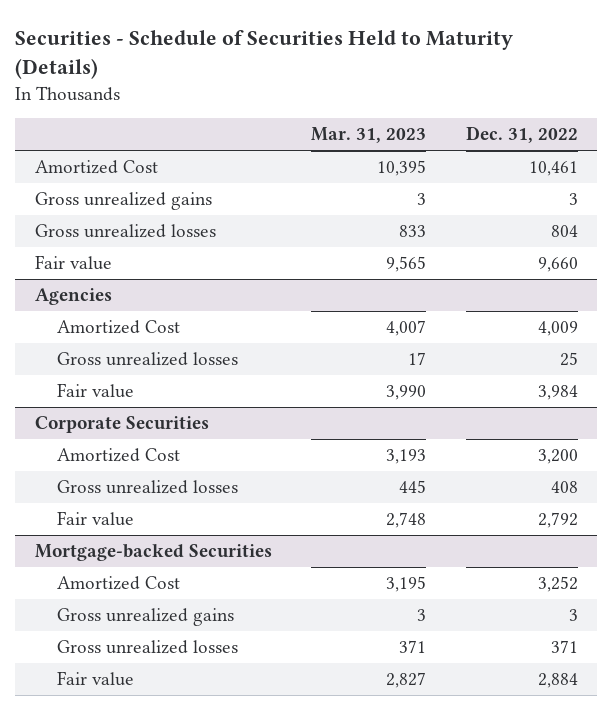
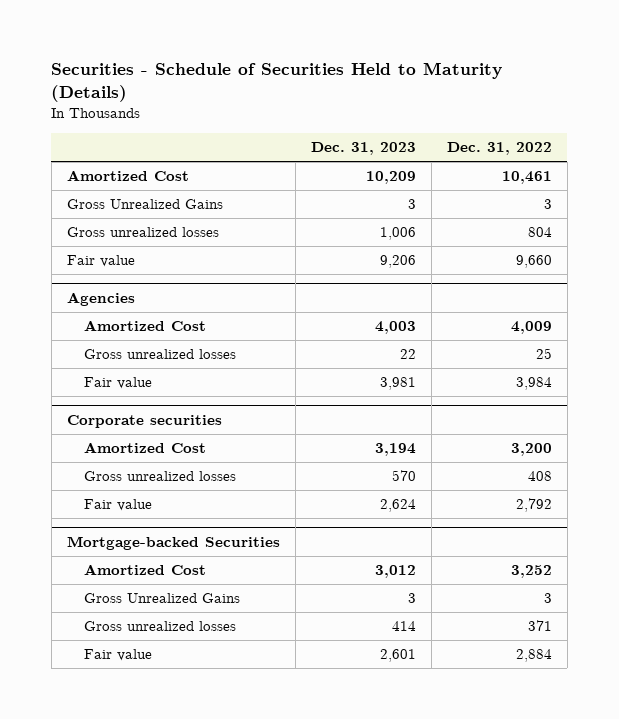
- | Mar. 31, 2023 | Dec. 31, 2022
+ | Dec. 31, 2023 | Dec. 31, 2022
- Gross unrealized gains | 3 | 3
+ Gross Unrealized Gains | 3 | 3
- Corporate Securities
+ Corporate securities
@ Mortgage-backed Securities
- Gross unrealized gains | 3 | 3
+ Gross Unrealized Gains | 3 | 3

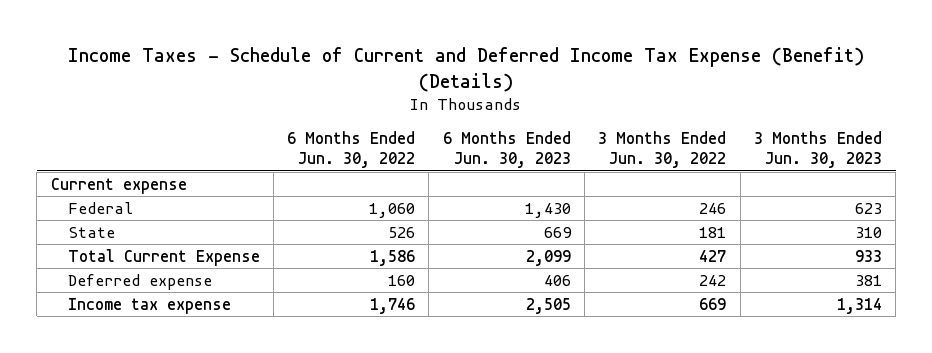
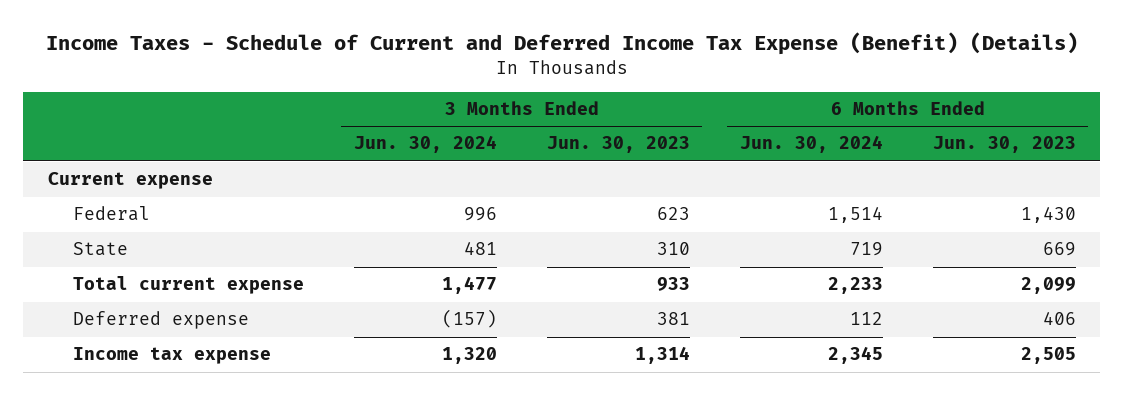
- | 6 Months Ended Jun. 30, 2022 | 6 Months Ended Jun. 30, 2023 | 3 Months Ended Jun. 30, 2022 | 3 Months Ended Jun. 30, 2023
+ | 3 Months Ended Jun. 30, 2024 | 3 Months Ended Jun. 30, 2023 | 6 Months Ended Jun. 30, 2024 | 6 Months Ended Jun. 30, 2023
- Total Current Expense | 1,586 | 2,099 | 427 | 933
+ Total current expense | 1,477 | 933 | 2,233 | 2,099

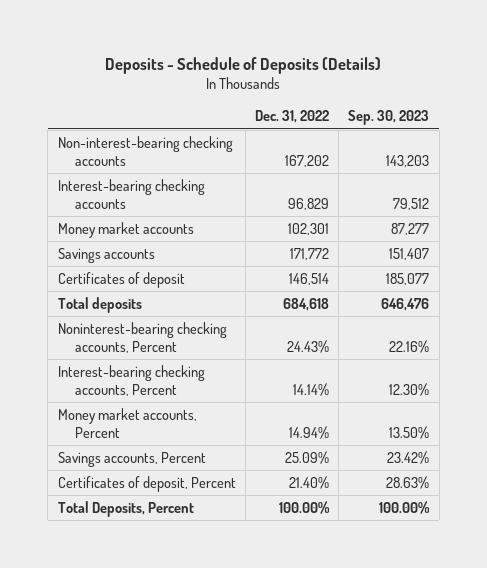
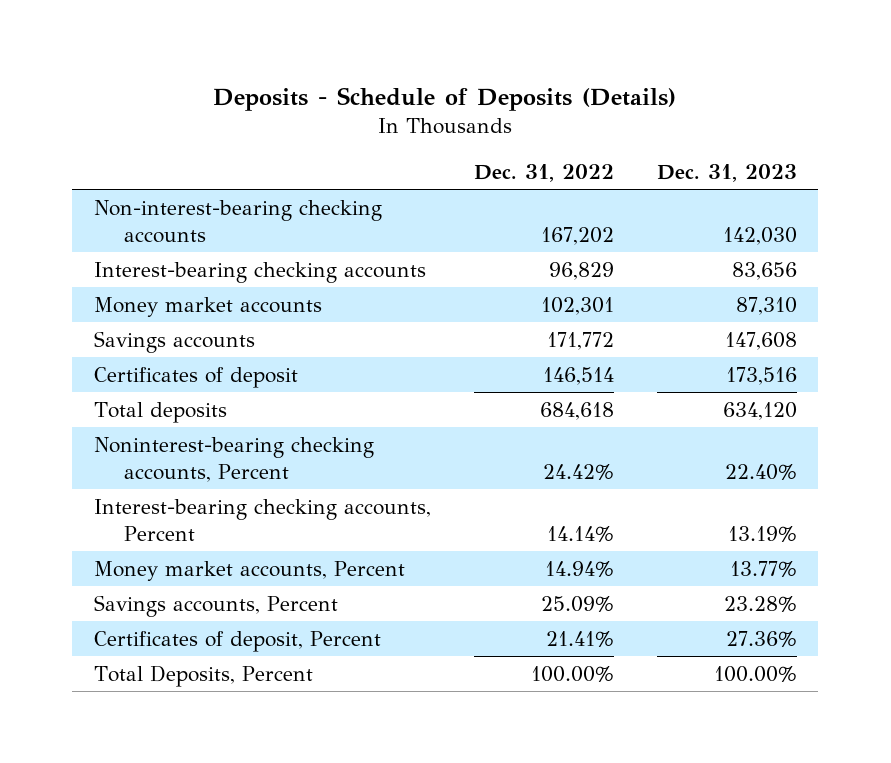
- | Dec. 31, 2022 | Sep. 30, 2023
+ | Dec. 31, 2022 | Dec. 31, 2023
- Noninterest-bearing checking accounts, Percent | 24.43% | 22.16%
+ Noninterest-bearing checking accounts, Percent | 24.42% | 22.40%
- Certificates of deposit, Percent | 21.40% | 28.63%
+ Certificates of deposit, Percent | 21.41% | 27.36%

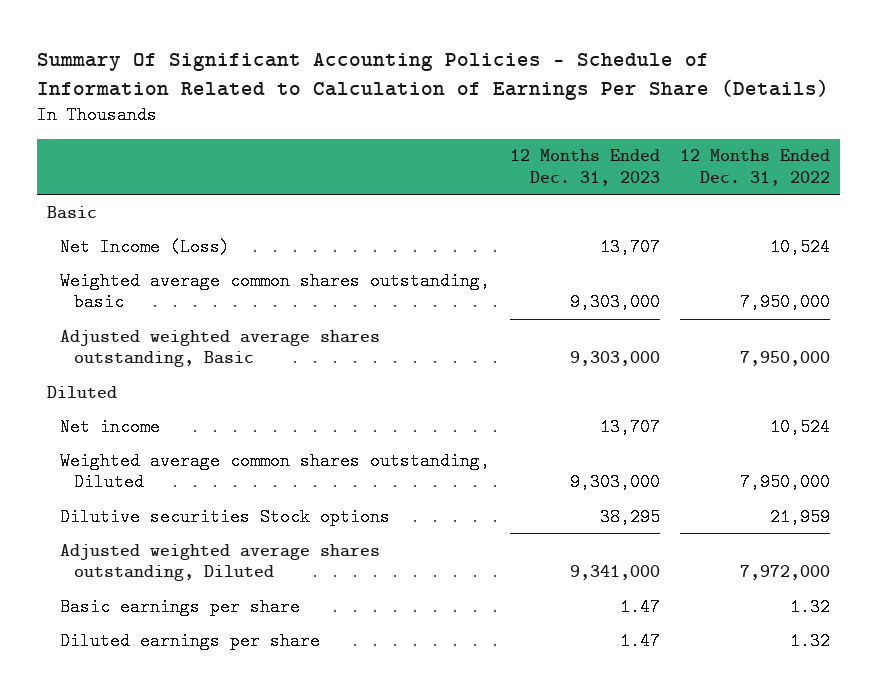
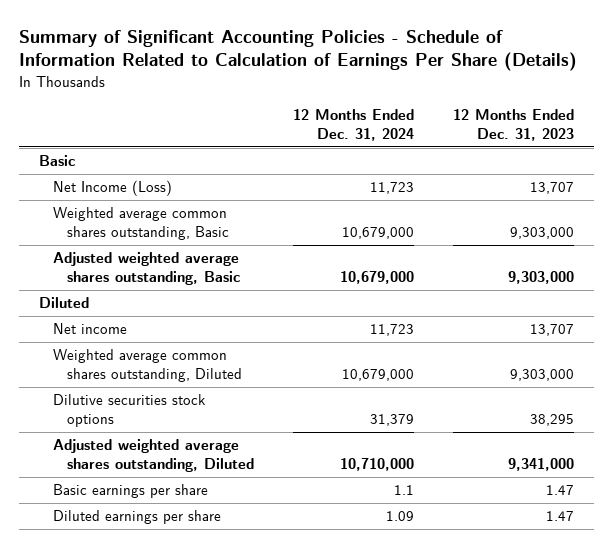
- Summary Of Significant Accounting Policies - Schedule of Information Related to Calculation of Earnings Per Share (Details)
+ Summary of Significant Accounting Policies - Schedule of Information Related to Calculation of Earnings Per Share (Details)
- | 12 Months Ended Dec. 31, 2023 | 12 Months Ended Dec. 31, 2022
+ | 12 Months Ended Dec. 31, 2024 | 12 Months Ended Dec. 31, 2023
- Weighted average common shares outstanding, basic | 9,303,000 | 7,950,000
+ Weighted average common shares outstanding, Basic | 10,679,000 | 9,303,000
- Dilutive securities Stock options | 38,295 | 21,959
+ Dilutive securities stock options | 31,379 | 38,295

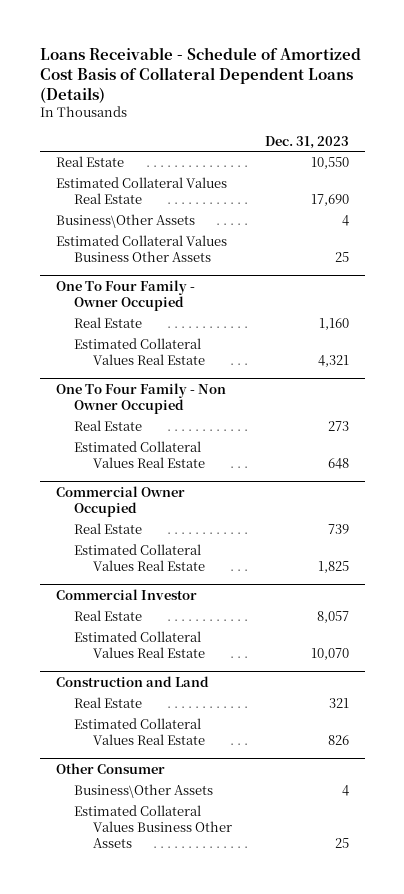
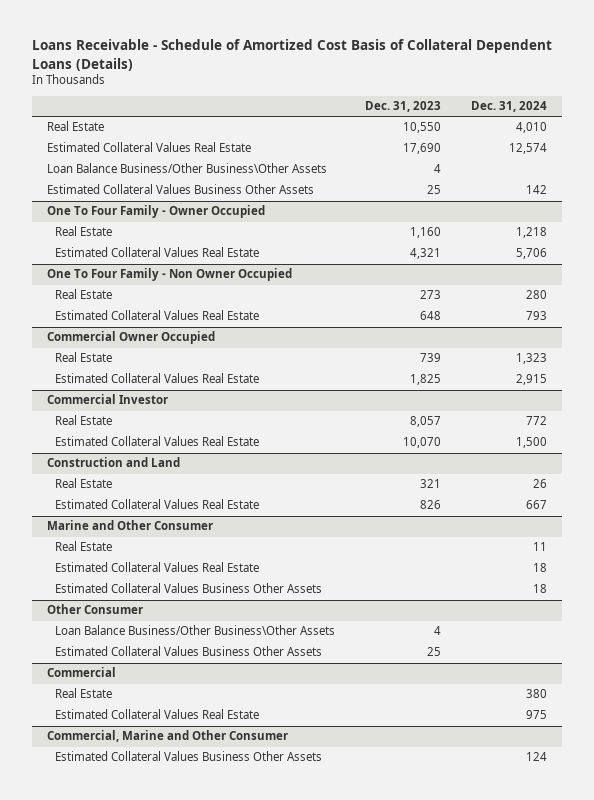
- | Dec. 31, 2023
+ | Dec. 31, 2023 | Dec. 31, 2024
- Business\Other Assets | 4
+ Loan Balance Business/Other Business\Other Assets | 4 |
+ Marine and Other Consumer
+ Real Estate | | 11
+ Estimated Collateral Values Real Estate | | 18
+ Estimated Collateral Values Business Other Assets | | 18
@ Other Consumer
- Business\Other Assets | 4
+ Loan Balance Business/Other Business\Other Assets | 4 |
+ Commercial
+ Real Estate | | 380
+ Estimated Collateral Values Real Estate | | 975
+ Commercial, Marine and Other Consumer
+ Estimated Collateral Values Business Other Assets | | 124

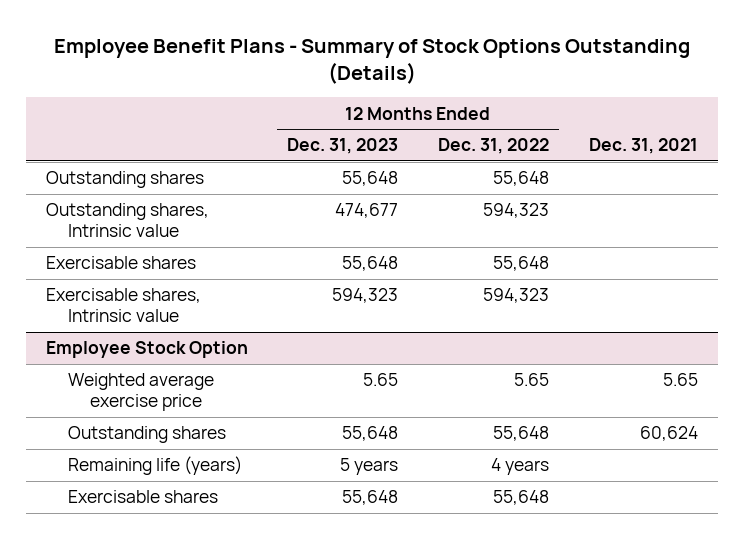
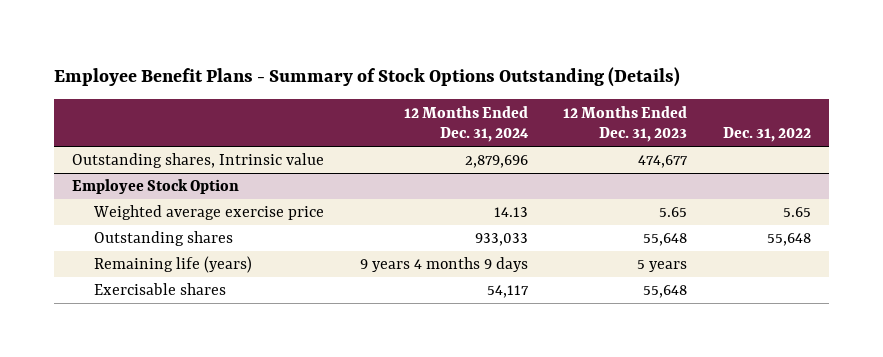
- | 12 Months Ended Dec. 31, 2023 | 12 Months Ended Dec. 31, 2022 | Dec. 31, 2021
+ | 12 Months Ended Dec. 31, 2024 | 12 Months Ended Dec. 31, 2023 | Dec. 31, 2022
- Outstanding shares | 55,648 | 55,648 |
- Exercisable shares | 55,648 | 55,648 |
- Exercisable shares, Intrinsic value | 594,323 | 594,323 |

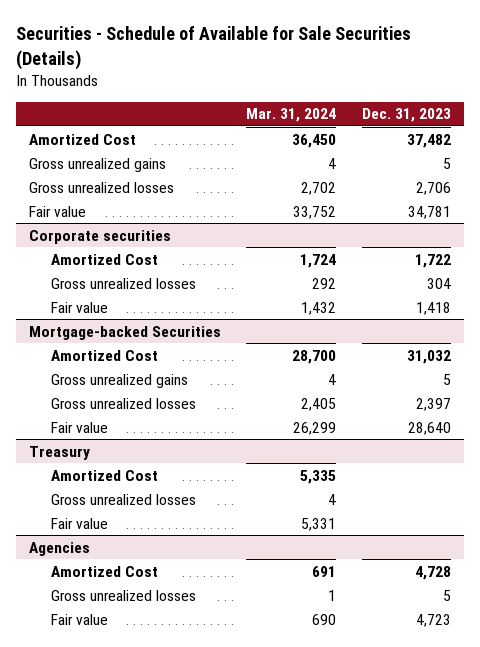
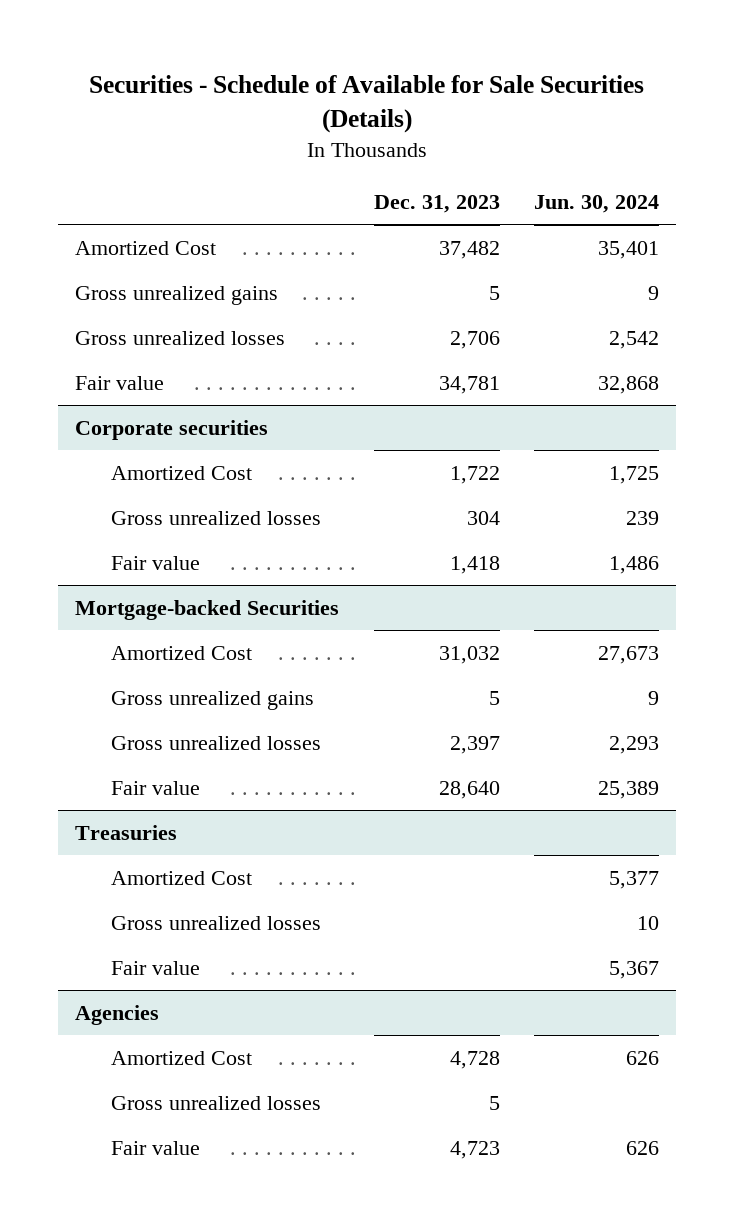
- | Mar. 31, 2024 | Dec. 31, 2023
+ | Dec. 31, 2023 | Jun. 30, 2024
- Treasury
+ Treasuries

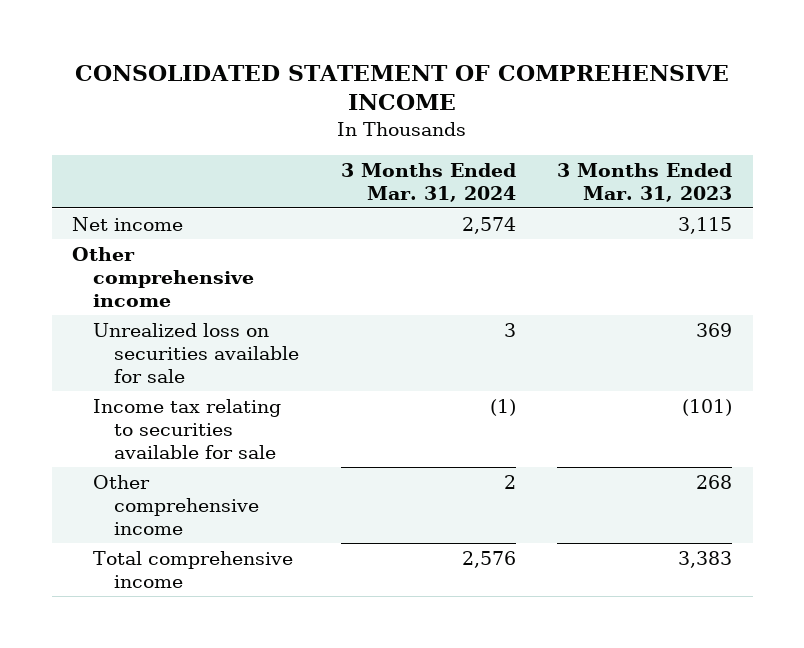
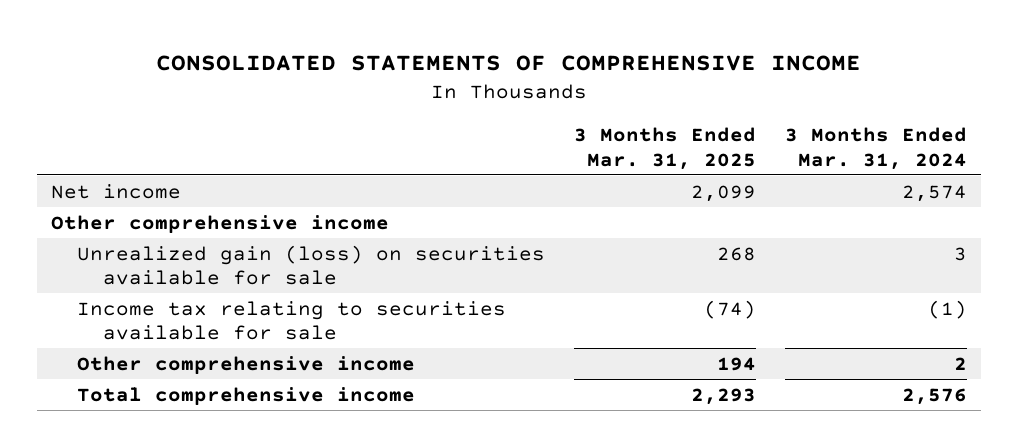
- CONSOLIDATED STATEMENT OF COMPREHENSIVE INCOME
+ CONSOLIDATED STATEMENTS OF COMPREHENSIVE INCOME
- | 3 Months Ended Mar. 31, 2024 | 3 Months Ended Mar. 31, 2023
+ | 3 Months Ended Mar. 31, 2025 | 3 Months Ended Mar. 31, 2024
- Unrealized loss on securities available for sale | 3 | 369
+ Unrealized gain (loss) on securities available for sale | 268 | 3

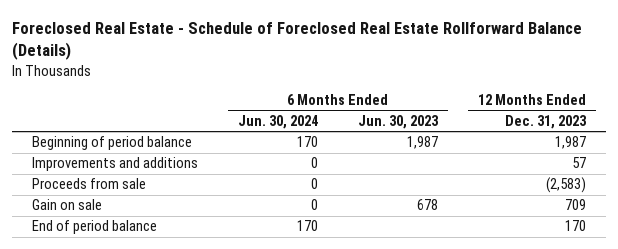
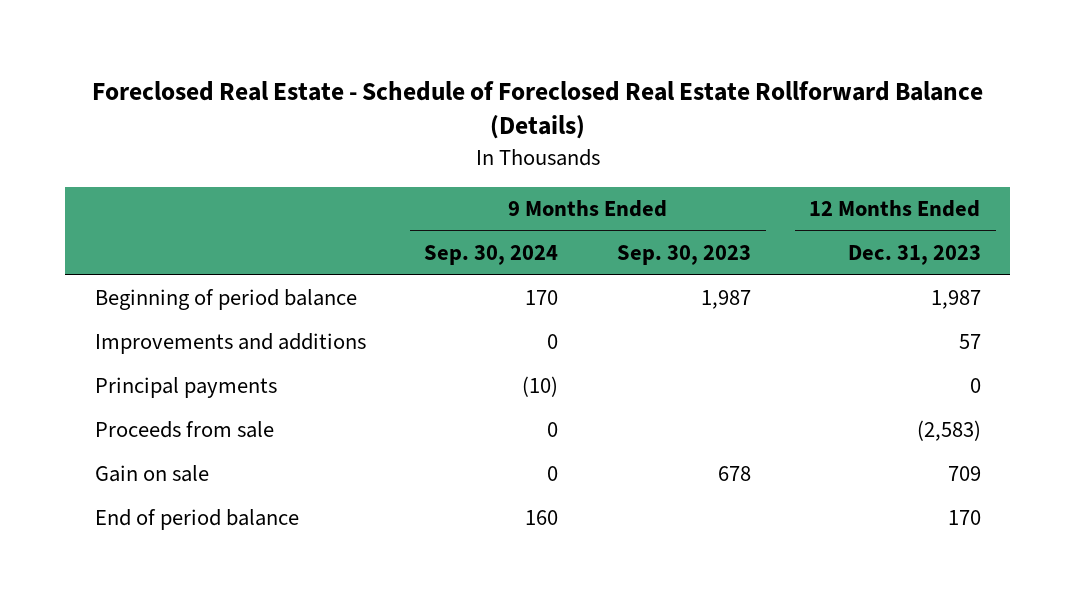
- | 6 Months Ended Jun. 30, 2024 | 6 Months Ended Jun. 30, 2023 | 12 Months Ended Dec. 31, 2023
+ | 9 Months Ended Sep. 30, 2024 | 9 Months Ended Sep. 30, 2023 | 12 Months Ended Dec. 31, 2023
+ Principal payments | (10) | | 0

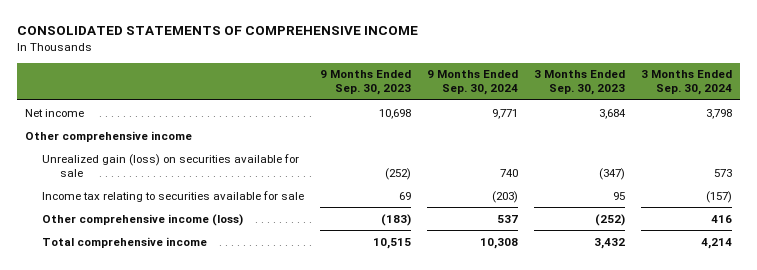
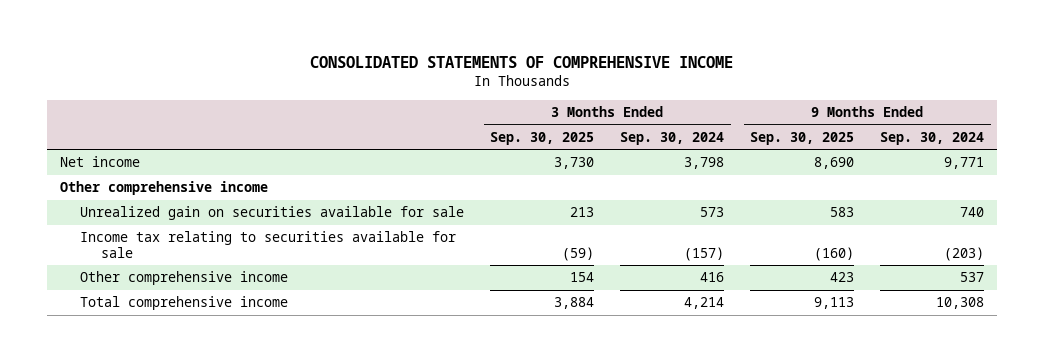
- | 9 Months Ended Sep. 30, 2023 | 9 Months Ended Sep. 30, 2024 | 3 Months Ended Sep. 30, 2023 | 3 Months Ended Sep. 30, 2024
+ | 3 Months Ended Sep. 30, 2025 | 3 Months Ended Sep. 30, 2024 | 9 Months Ended Sep. 30, 2025 | 9 Months Ended Sep. 30, 2024
- Unrealized gain (loss) on securities available for sale | (252) | 740 | (347) | 573
+ Unrealized gain on securities available for sale | 213 | 573 | 583 | 740
- Other comprehensive income (loss) | (183) | 537 | (252) | 416
+ Other comprehensive income | 154 | 416 | 423 | 537

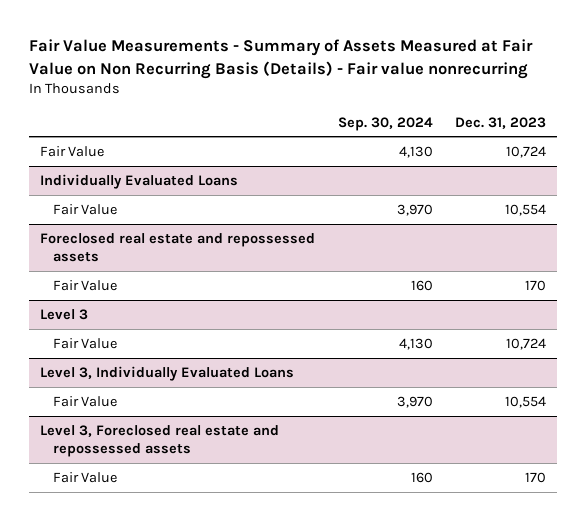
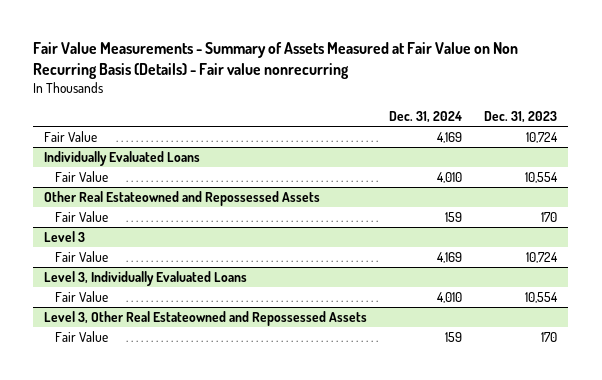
- | Sep. 30, 2024 | Dec. 31, 2023
+ | Dec. 31, 2024 | Dec. 31, 2023
- Foreclosed real estate and repossessed assets
+ Other Real Estateowned and Repossessed Assets
- Level 3, Foreclosed real estate and repossessed assets
+ Level 3, Other Real Estateowned and Repossessed Assets

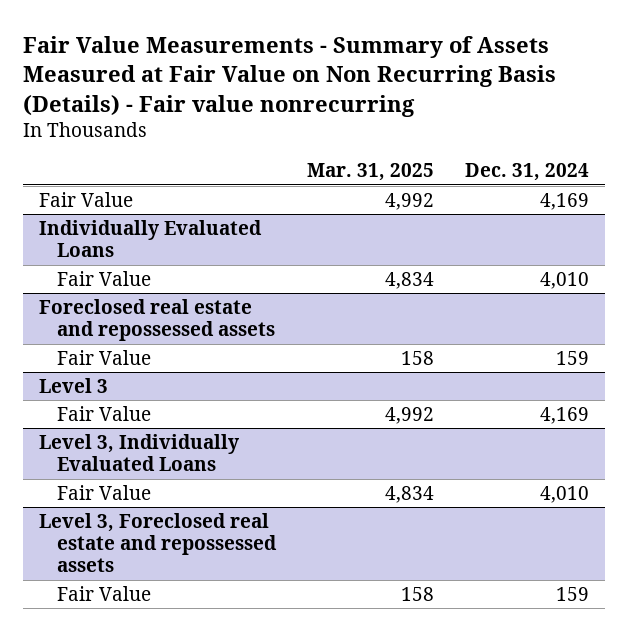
- | Dec. 31, 2024 | Dec. 31, 2023
+ | Mar. 31, 2025 | Dec. 31, 2024
- Other Real Estateowned and Repossessed Assets
+ Foreclosed real estate and repossessed assets
- Level 3, Other Real Estateowned and Repossessed Assets
+ Level 3, Foreclosed real estate and repossessed assets

